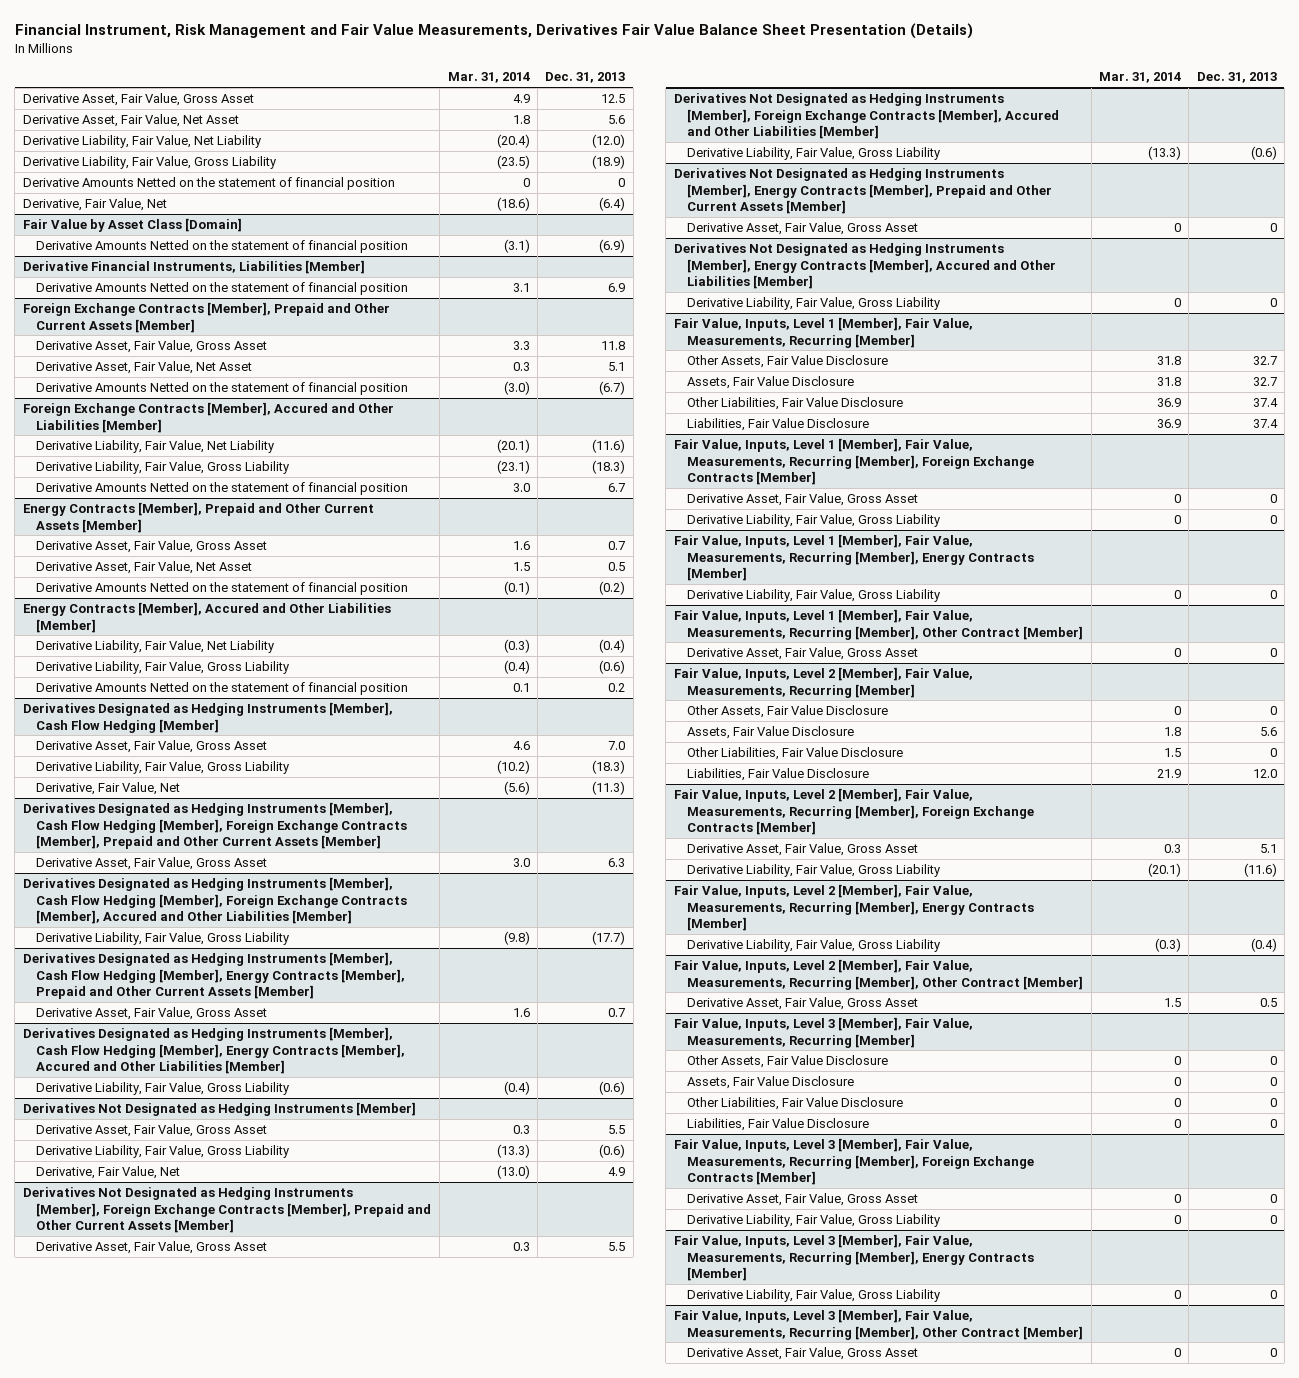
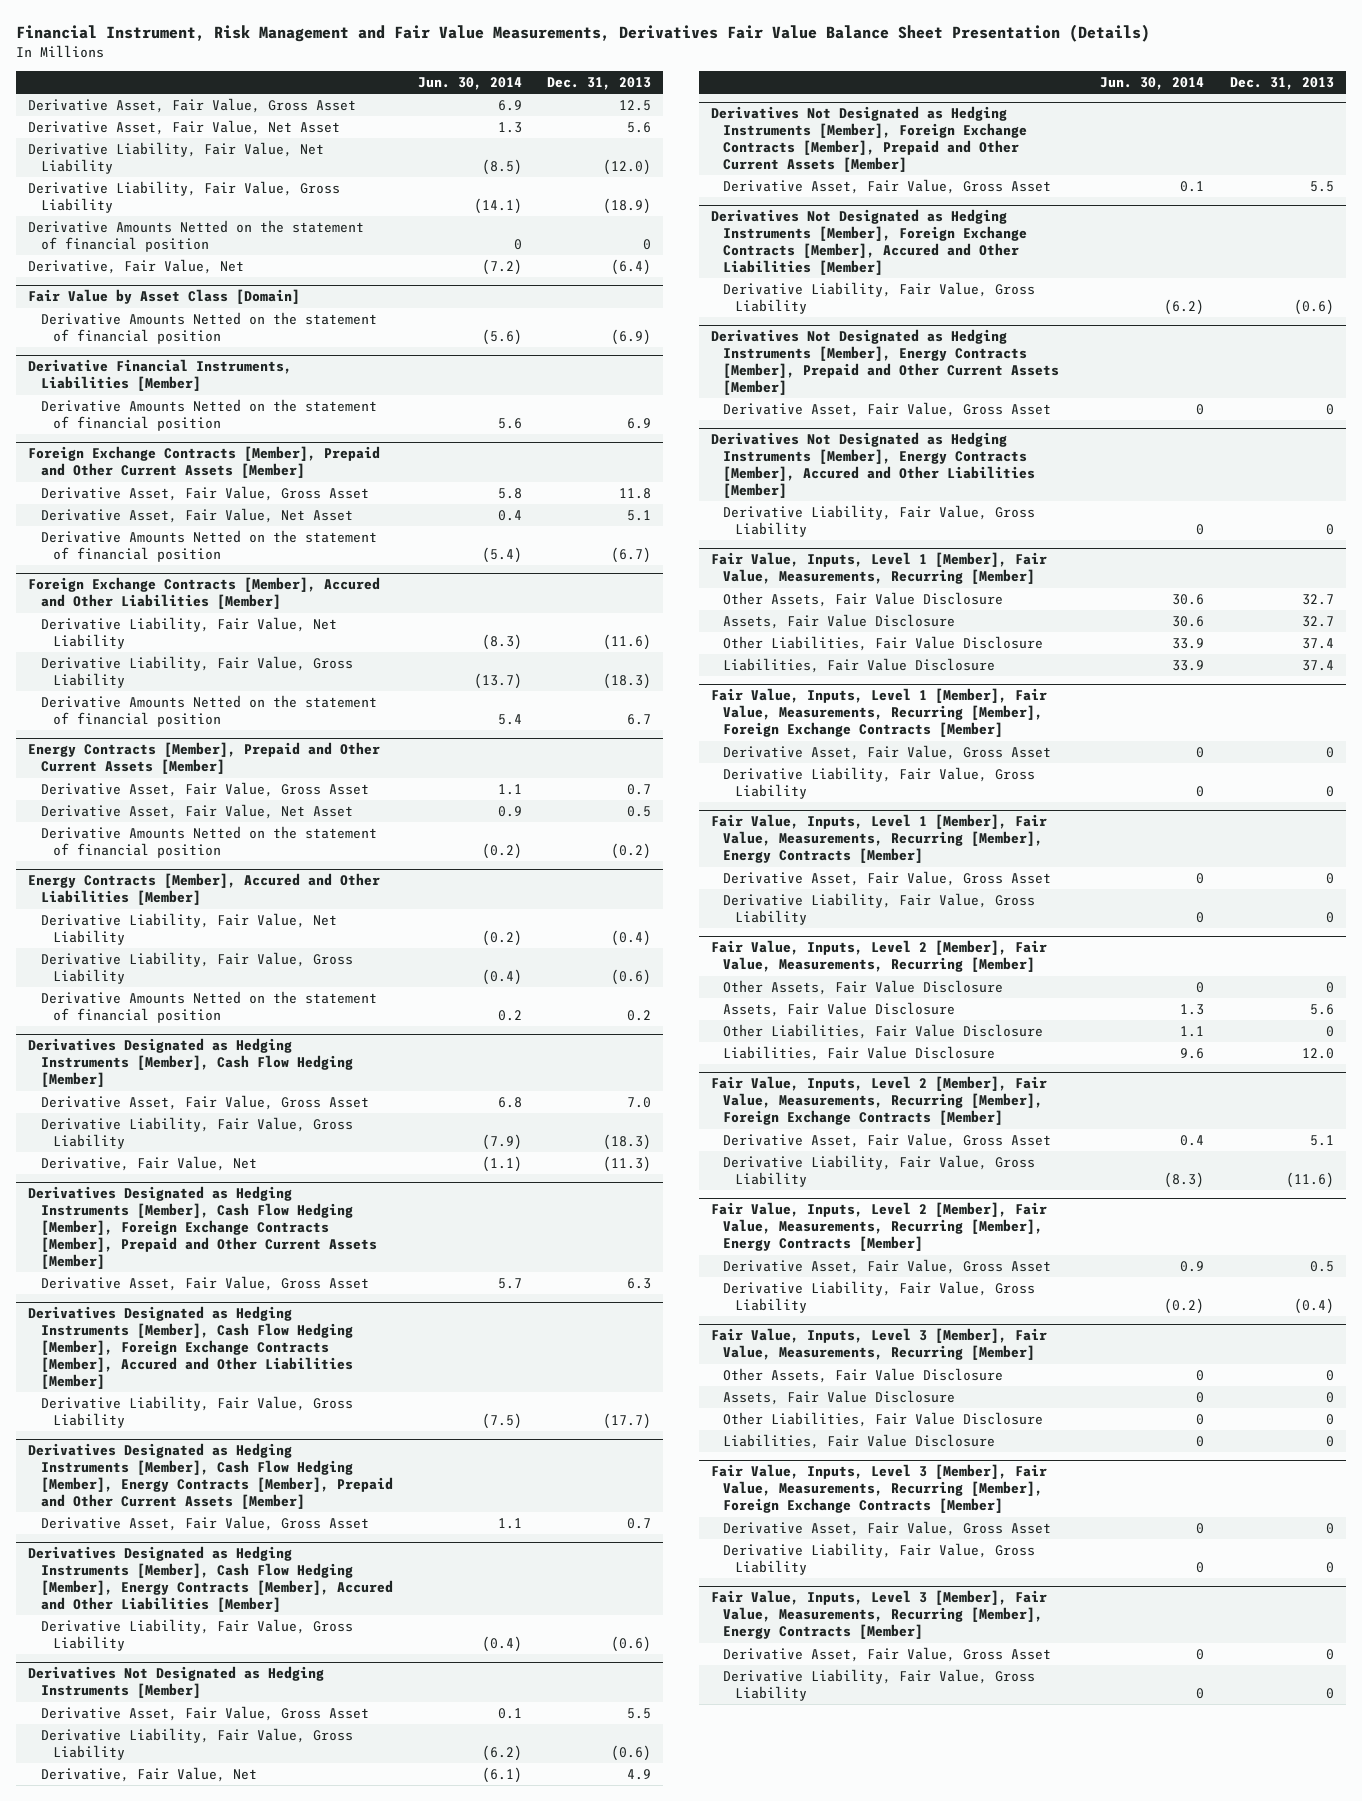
- | Mar. 31, 2014 | Dec. 31, 2013
+ | Jun. 30, 2014 | Dec. 31, 2013
- Fair Value, Inputs, Level 1 [Member], Fair Value, Measurements, Recurring [Member], Other Contract [Member]
@ Fair Value, Inputs, Level 1 [Member], Fair Value, Measurements, Recurring [Member], Energy Contracts [Member]
moved down: Derivative Liability, Fair Value, Gross Liability | 0 | 0
- Fair Value, Inputs, Level 2 [Member], Fair Value, Measurements, Recurring [Member], Other Contract [Member]
@ Fair Value, Inputs, Level 2 [Member], Fair Value, Measurements, Recurring [Member], Energy Contracts [Member]
moved down: Derivative Liability, Fair Value, Gross Liability | (0.2) | (0.4)
- Fair Value, Inputs, Level 3 [Member], Fair Value, Measurements, Recurring [Member], Other Contract [Member]
@ Fair Value, Inputs, Level 3 [Member], Fair Value, Measurements, Recurring [Member], Energy Contracts [Member]
moved down: Derivative Liability, Fair Value, Gross Liability | 0 | 0

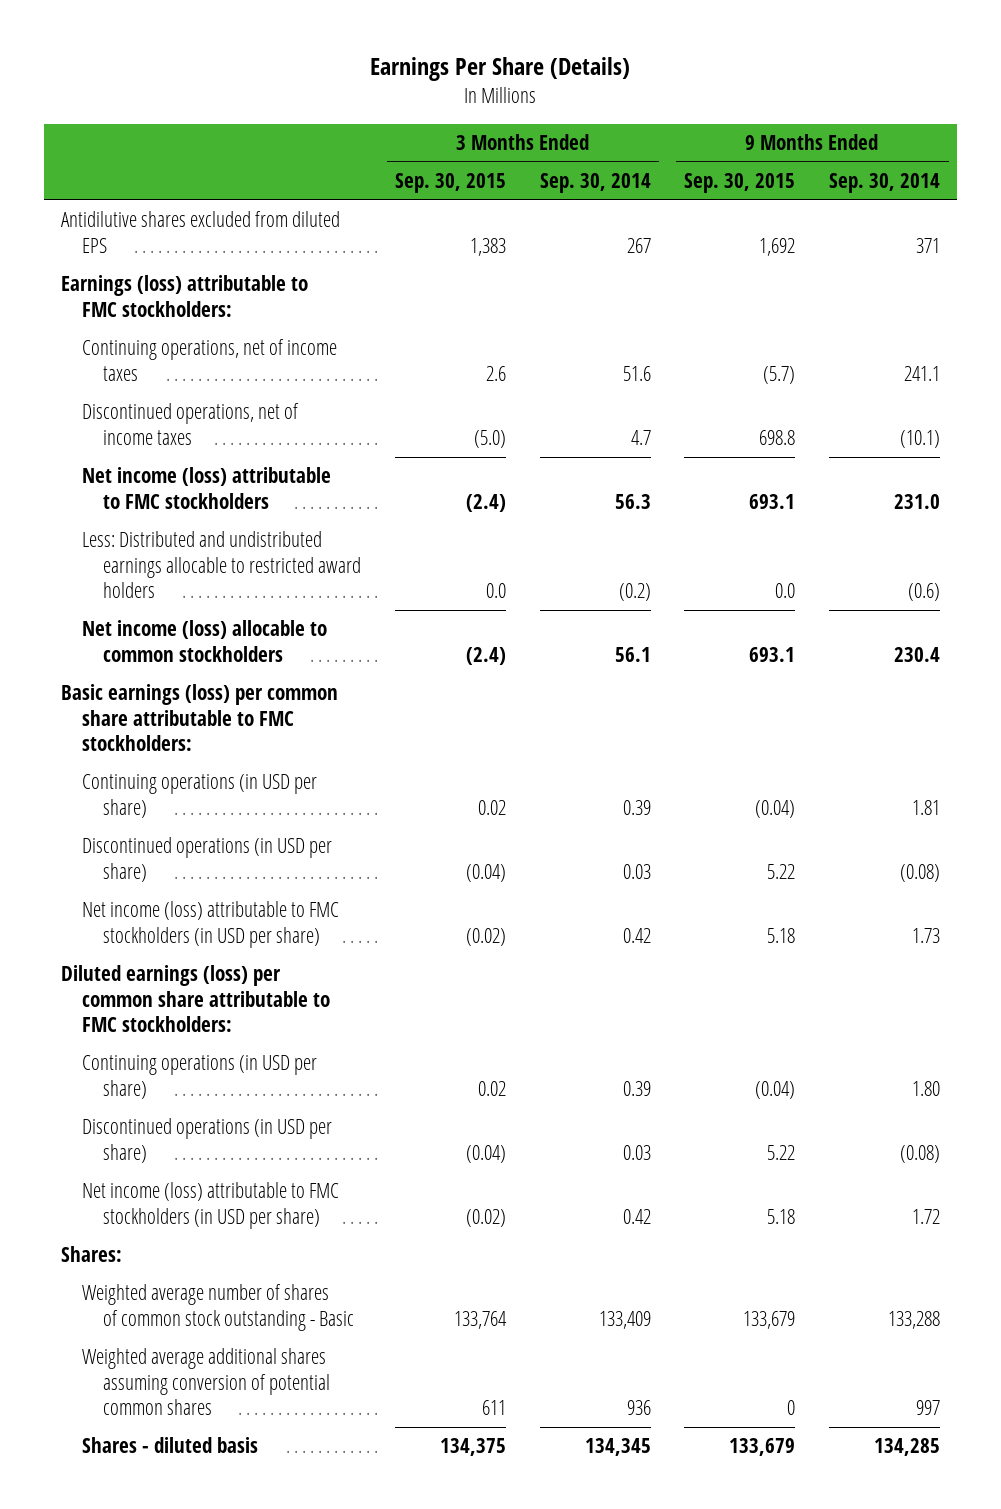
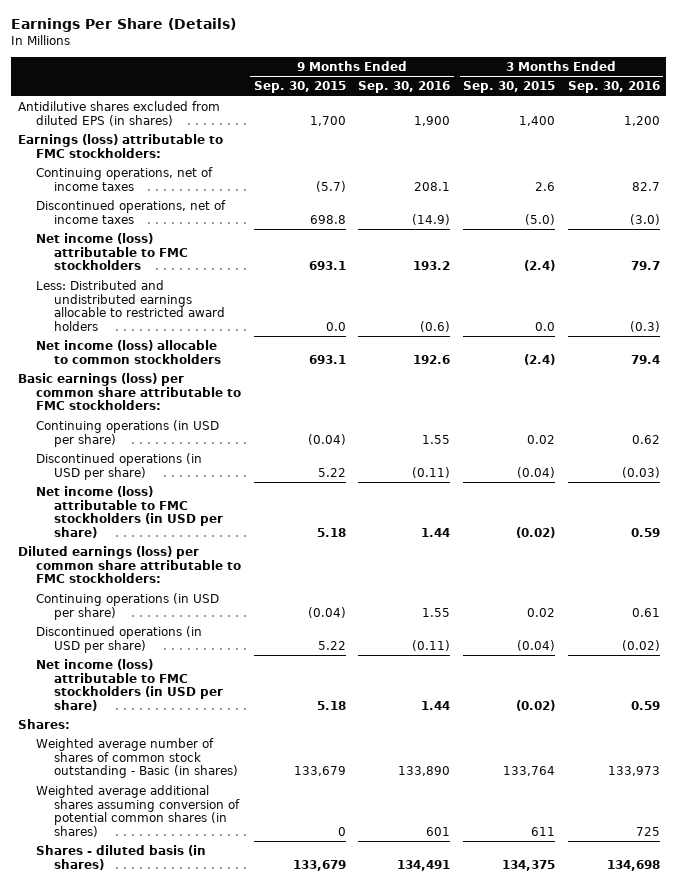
- | 3 Months Ended Sep. 30, 2015 | 3 Months Ended Sep. 30, 2014 | 9 Months Ended Sep. 30, 2015 | 9 Months Ended Sep. 30, 2014
+ | 9 Months Ended Sep. 30, 2015 | 9 Months Ended Sep. 30, 2016 | 3 Months Ended Sep. 30, 2015 | 3 Months Ended Sep. 30, 2016
- Antidilutive shares excluded from diluted EPS | 1,383 | 267 | 1,692 | 371
+ Antidilutive shares excluded from diluted EPS (in shares) | 1,700 | 1,900 | 1,400 | 1,200
- Weighted average number of shares of common stock outstanding - Basic | 133,764 | 133,409 | 133,679 | 133,288
- Weighted average additional shares assuming conversion of potential common shares | 611 | 936 | 0 | 997
- Shares - diluted basis | 134,375 | 134,345 | 133,679 | 134,285
+ Weighted average number of shares of common stock outstanding - Basic (in shares) | 133,679 | 133,890 | 133,764 | 133,973
+ Weighted average additional shares assuming conversion of potential common shares (in shares) | 0 | 601 | 611 | 725
+ Shares - diluted basis (in shares) | 133,679 | 134,491 | 134,375 | 134,698

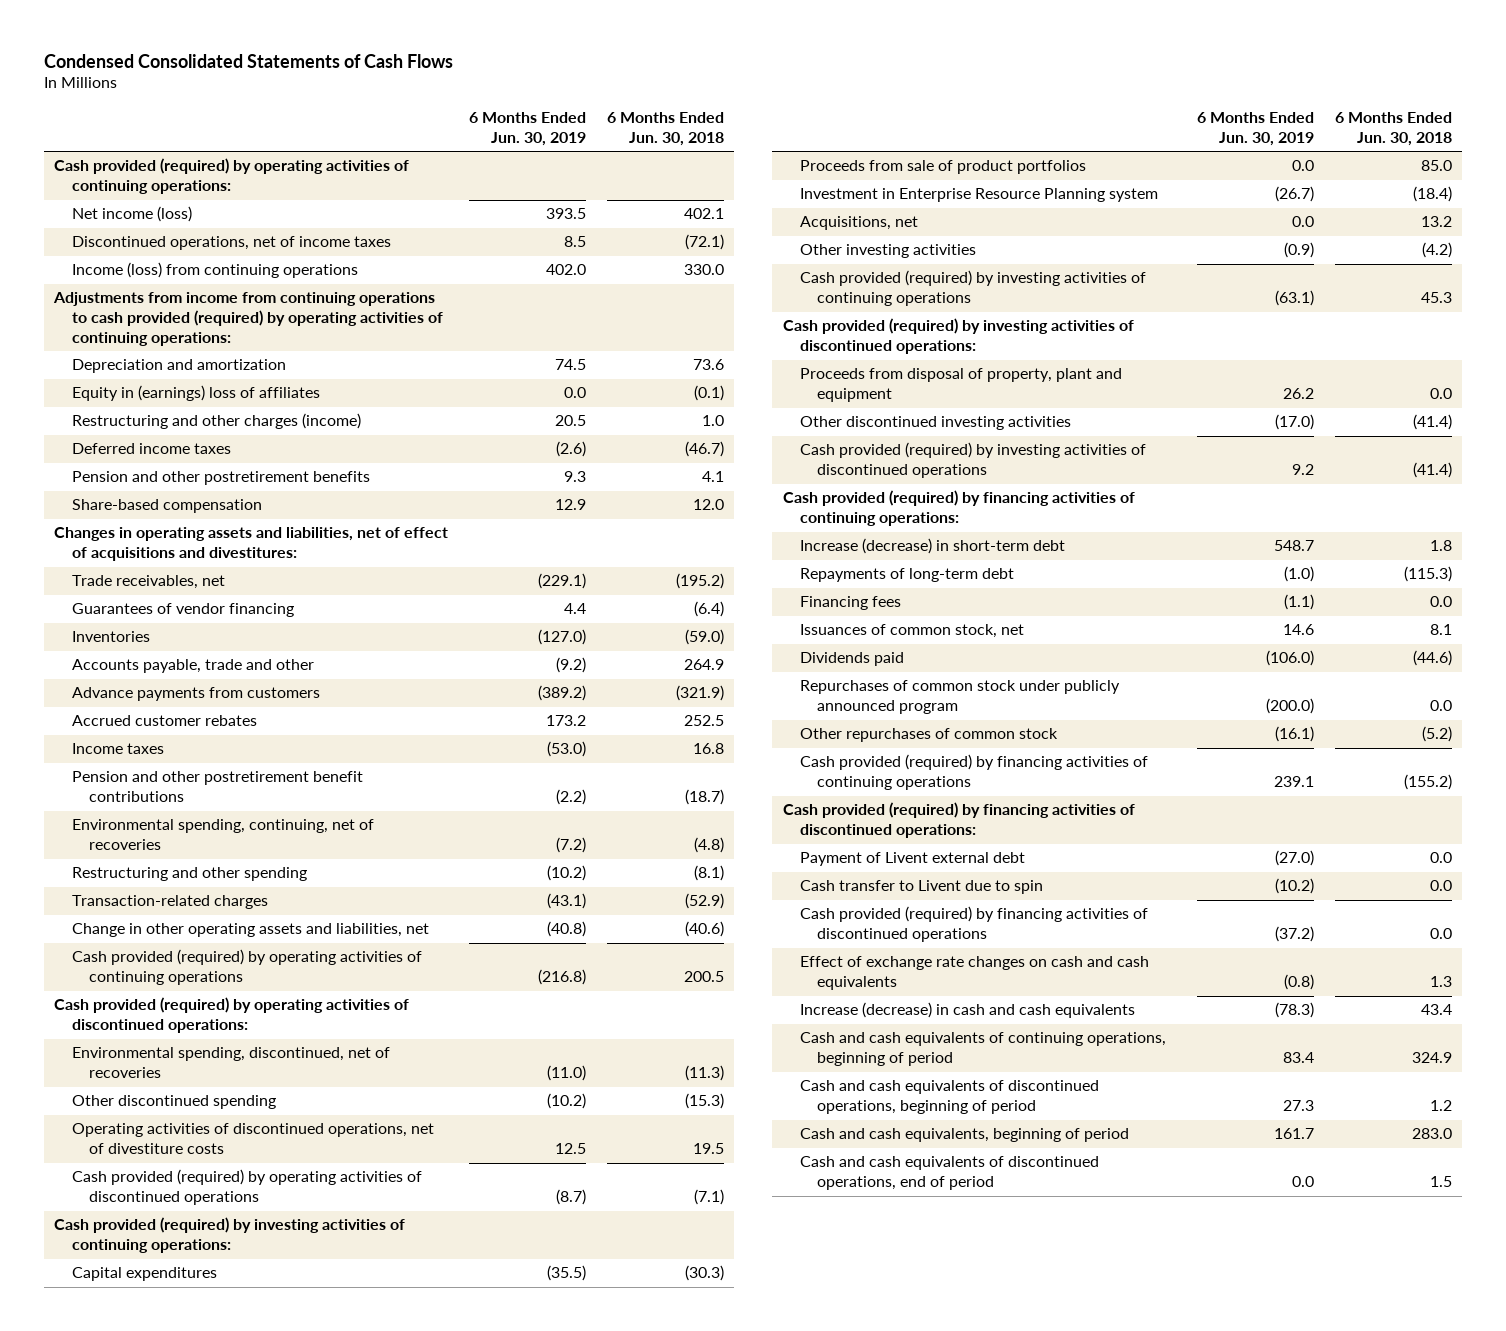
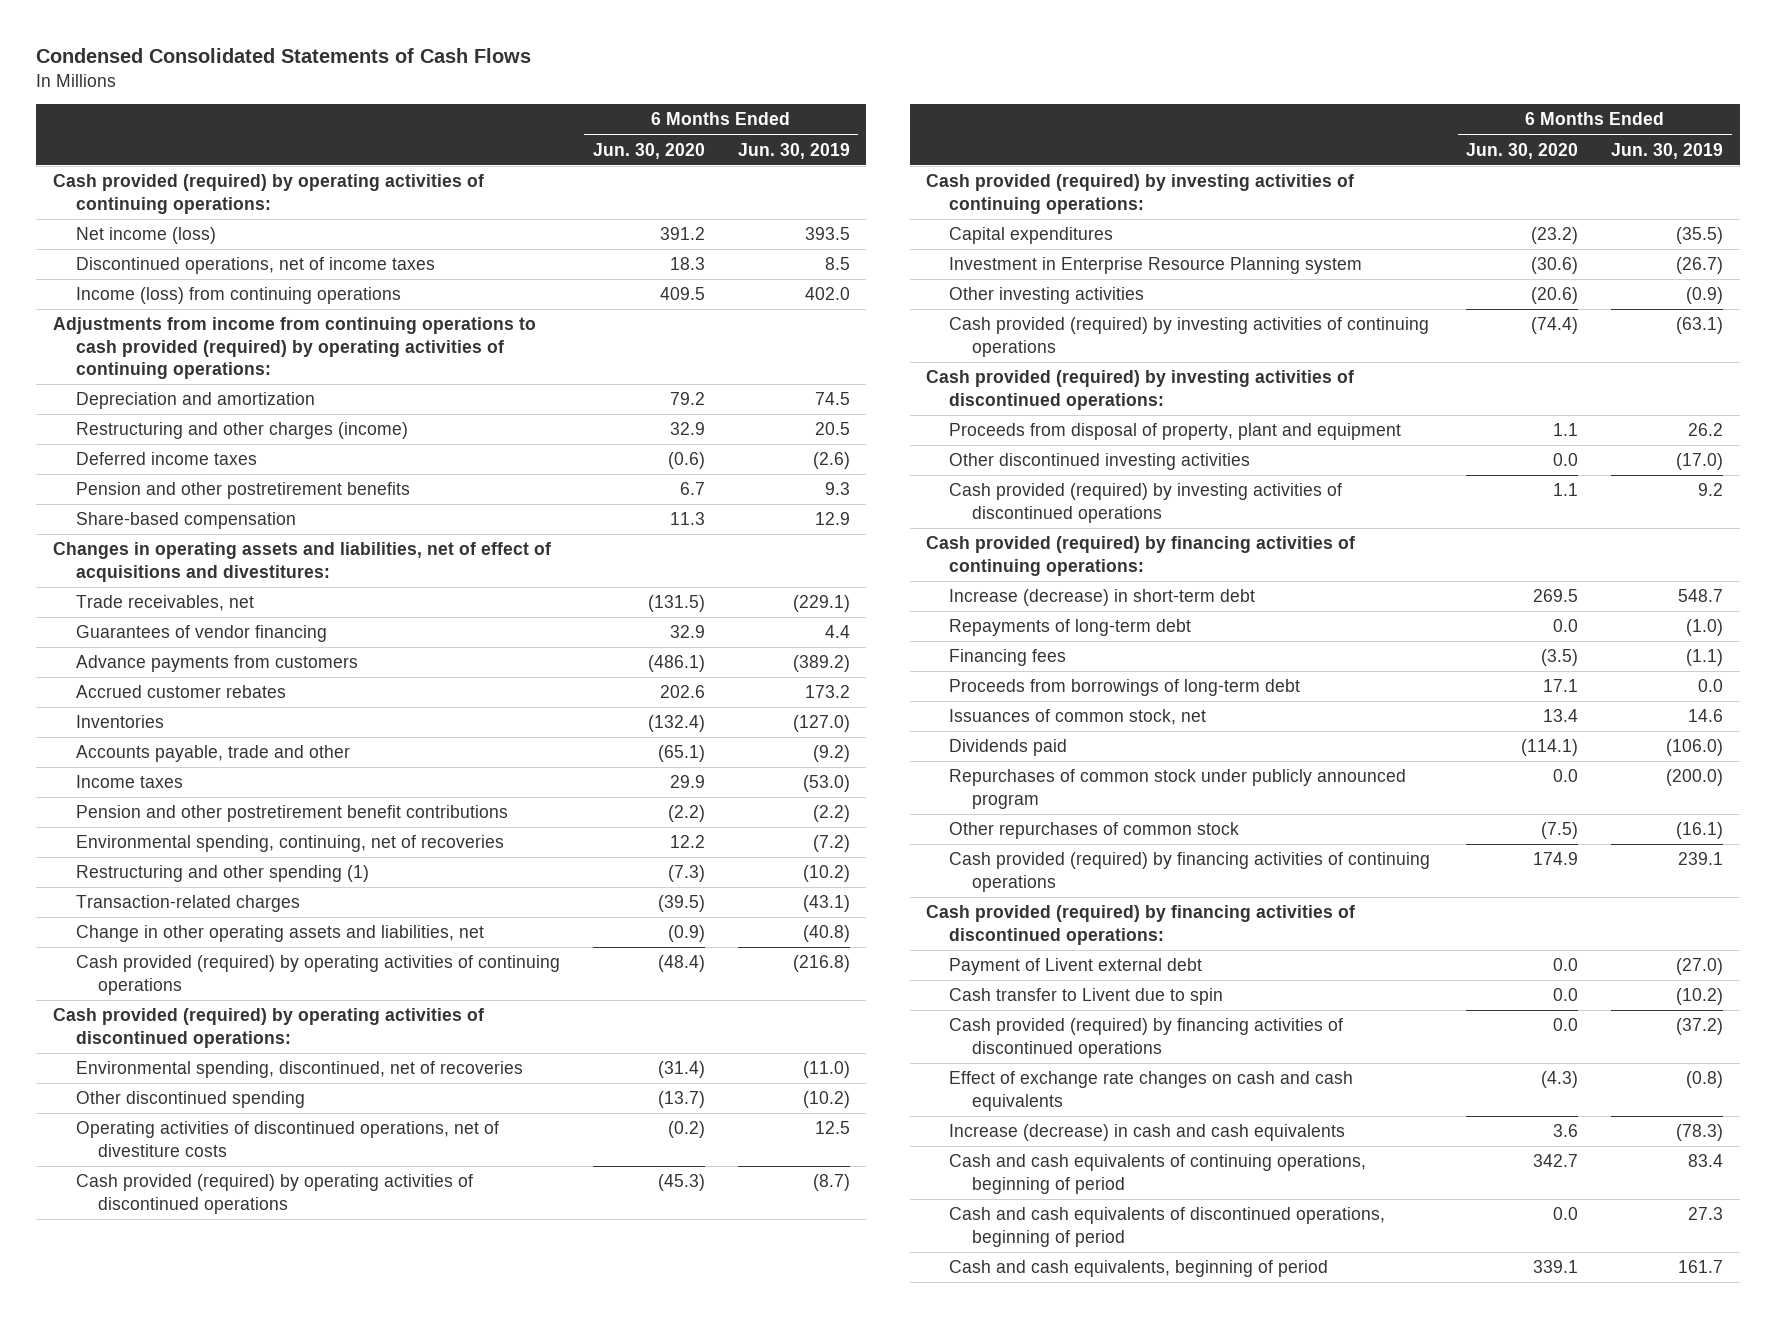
- | 6 Months Ended Jun. 30, 2019 | 6 Months Ended Jun. 30, 2018
+ | 6 Months Ended Jun. 30, 2020 | 6 Months Ended Jun. 30, 2019
- Equity in (earnings) loss of affiliates | 0.0 | (0.1)
moved down: Inventories | (132.4) | (127.0)
moved down: Accounts payable, trade and other | (65.1) | (9.2)
- Restructuring and other spending | (10.2) | (8.1)
+ Restructuring and other spending (1) | (7.3) | (10.2)
- Proceeds from sale of product portfolios | 0.0 | 85.0
- Acquisitions, net | 0.0 | 13.2
+ Proceeds from borrowings of long-term debt | 17.1 | 0.0
- Cash and cash equivalents of discontinued operations, end of period | 0.0 | 1.5

